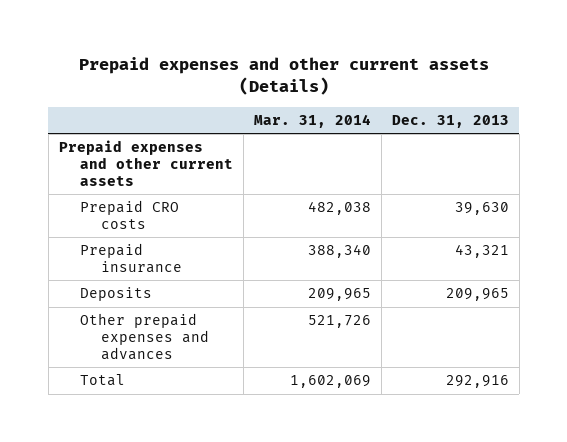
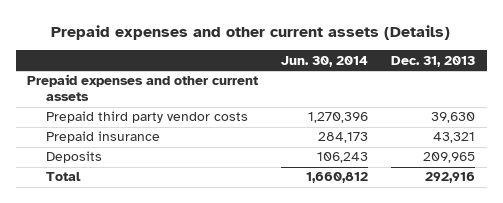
- | Mar. 31, 2014 | Dec. 31, 2013
+ | Jun. 30, 2014 | Dec. 31, 2013
- Prepaid CRO costs | 482,038 | 39,630
+ Prepaid third party vendor costs | 1,270,396 | 39,630
- Other prepaid expenses and advances | 521,726 |

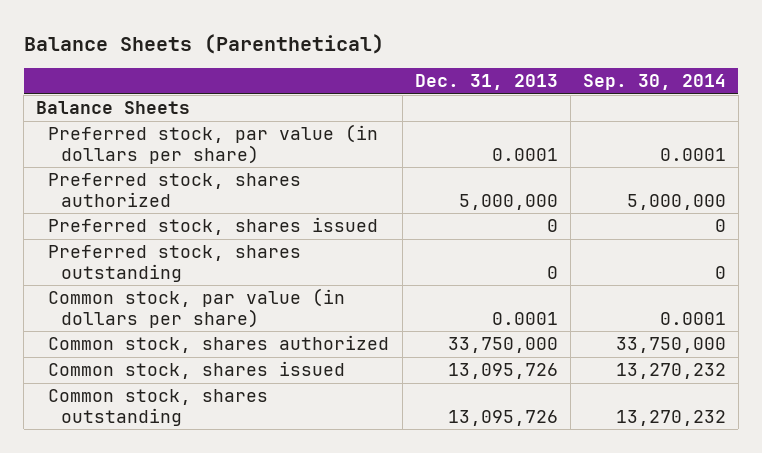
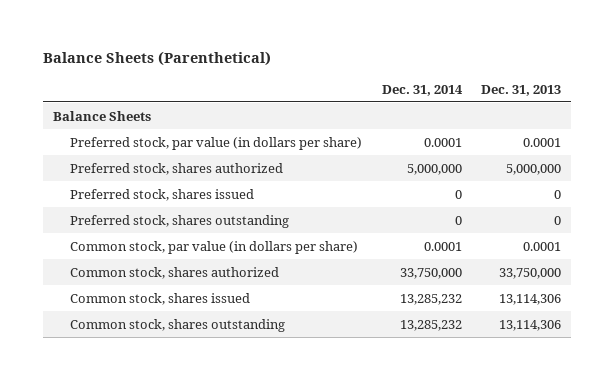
- | Dec. 31, 2013 | Sep. 30, 2014
+ | Dec. 31, 2014 | Dec. 31, 2013
- Common stock, shares issued | 13,095,726 | 13,270,232
- Common stock, shares outstanding | 13,095,726 | 13,270,232
+ Common stock, shares issued | 13,285,232 | 13,114,306
+ Common stock, shares outstanding | 13,285,232 | 13,114,306

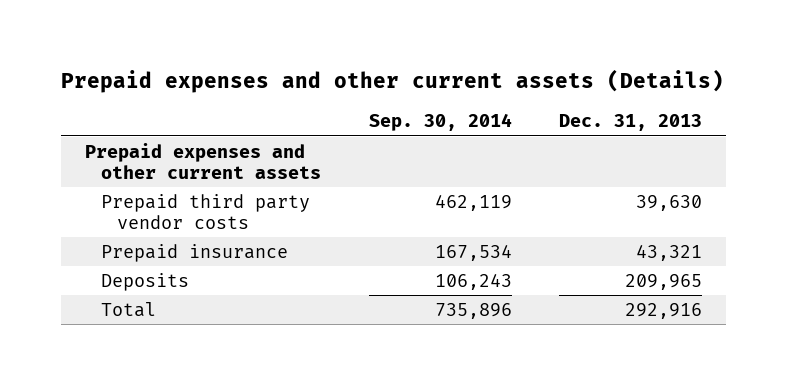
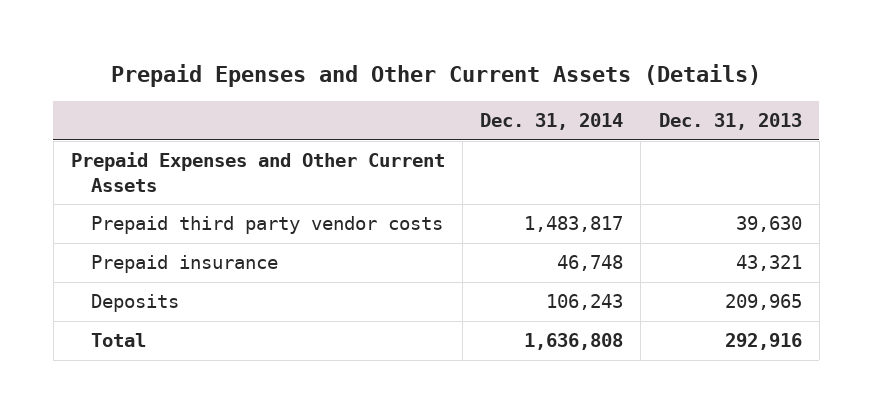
- Prepaid expenses and other current assets (Details)
+ Prepaid Epenses and Other Current Assets (Details)
- | Sep. 30, 2014 | Dec. 31, 2013
+ | Dec. 31, 2014 | Dec. 31, 2013
- Prepaid expenses and other current assets
+ Prepaid Expenses and Other Current Assets

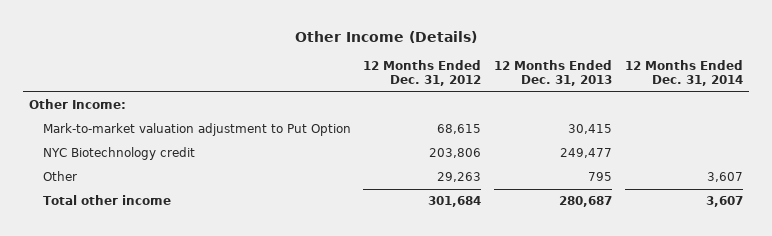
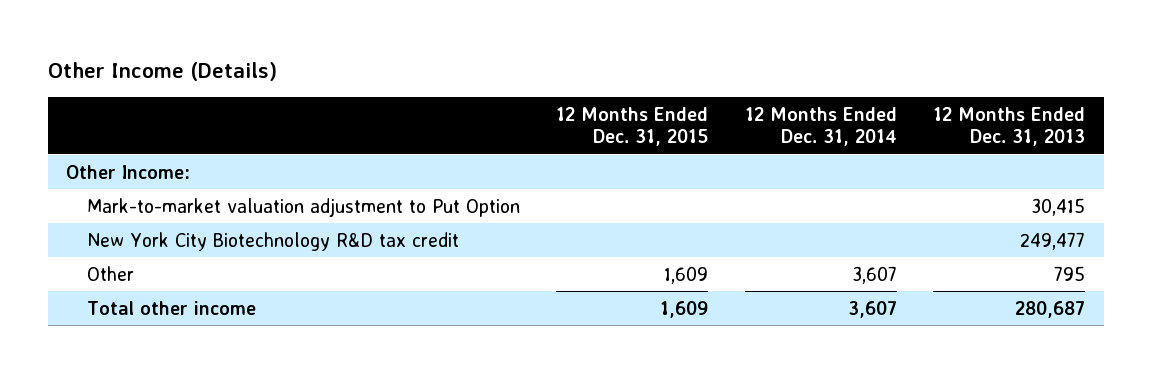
- | 12 Months Ended Dec. 31, 2012 | 12 Months Ended Dec. 31, 2013 | 12 Months Ended Dec. 31, 2014
+ | 12 Months Ended Dec. 31, 2015 | 12 Months Ended Dec. 31, 2014 | 12 Months Ended Dec. 31, 2013
- NYC Biotechnology credit | 203,806 | 249,477 |
+ New York City Biotechnology R&D tax credit | | | 249,477

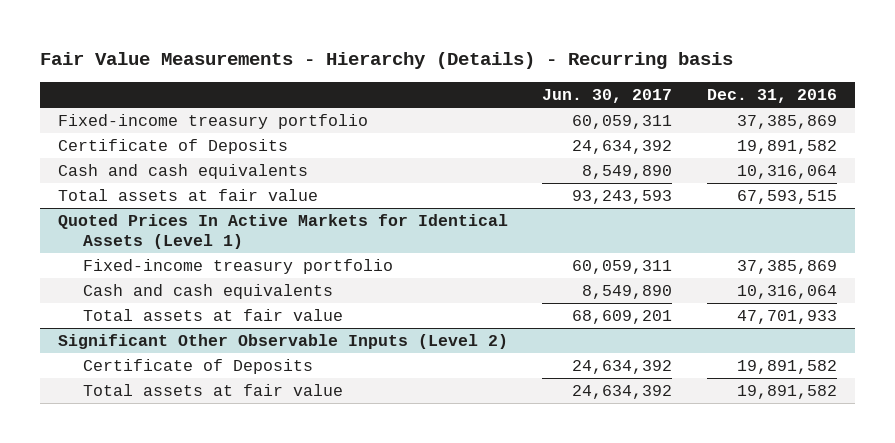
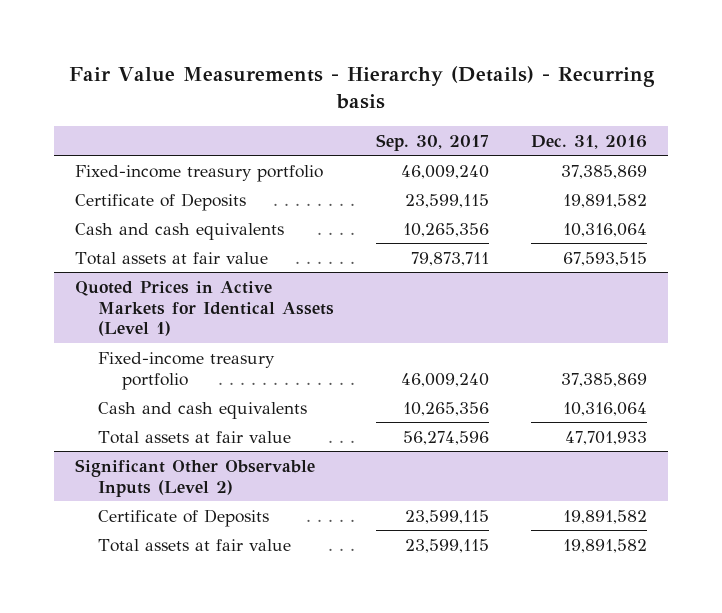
- | Jun. 30, 2017 | Dec. 31, 2016
+ | Sep. 30, 2017 | Dec. 31, 2016
- Quoted Prices In Active Markets for Identical Assets (Level 1)
+ Quoted Prices in Active Markets for Identical Assets (Level 1)

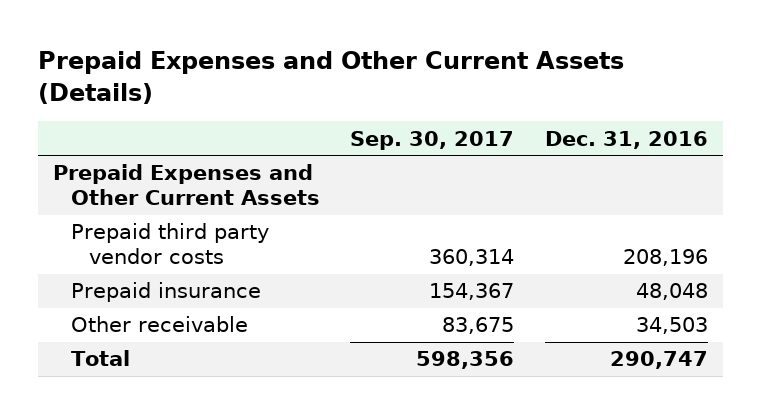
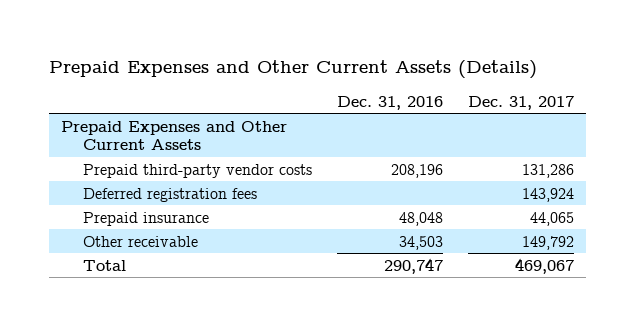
- | Sep. 30, 2017 | Dec. 31, 2016
+ | Dec. 31, 2016 | Dec. 31, 2017
- Prepaid third party vendor costs | 360,314 | 208,196
+ Prepaid third-party vendor costs | 208,196 | 131,286
+ Deferred registration fees | | 143,924

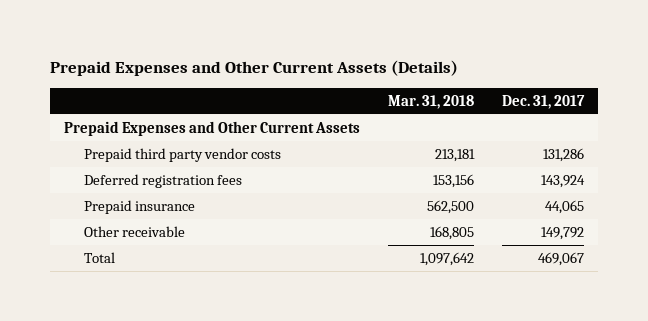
- | Dec. 31, 2016 | Dec. 31, 2017
+ | Mar. 31, 2018 | Dec. 31, 2017
- Prepaid third-party vendor costs | 208,196 | 131,286
+ Prepaid third party vendor costs | 213,181 | 131,286

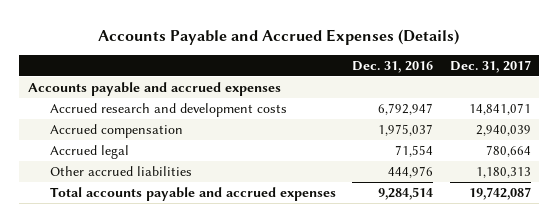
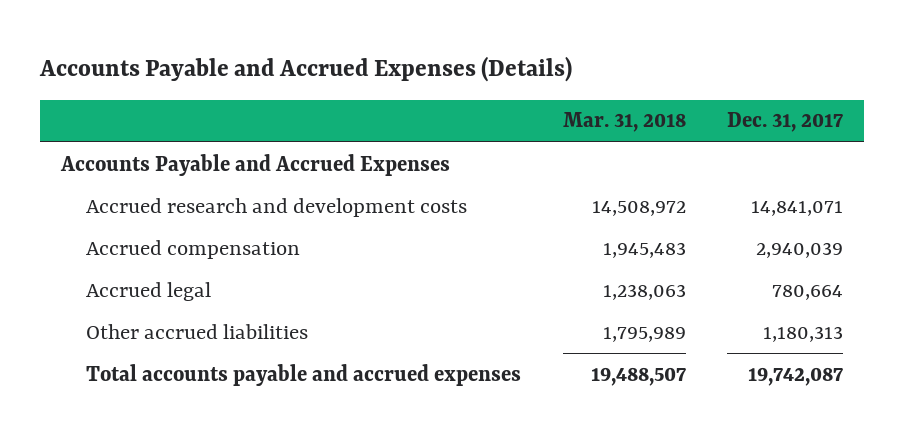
- | Dec. 31, 2016 | Dec. 31, 2017
+ | Mar. 31, 2018 | Dec. 31, 2017
- Accounts payable and accrued expenses
+ Accounts Payable and Accrued Expenses

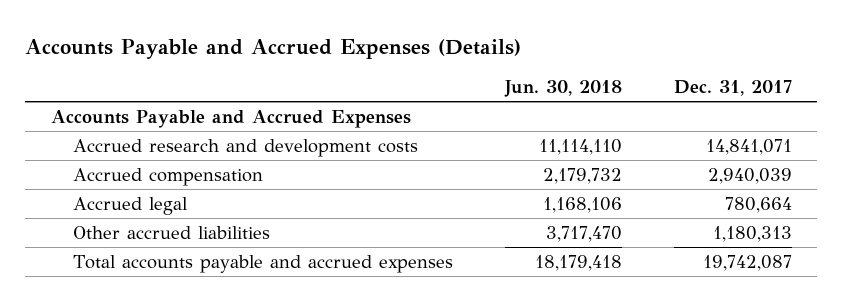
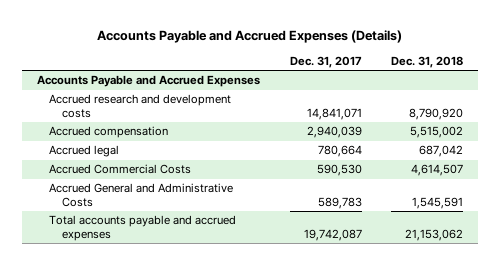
- | Jun. 30, 2018 | Dec. 31, 2017
+ | Dec. 31, 2017 | Dec. 31, 2018
- Other accrued liabilities | 3,717,470 | 1,180,313
+ Accrued Commercial Costs | 590,530 | 4,614,507
+ Accrued General and Administrative Costs | 589,783 | 1,545,591

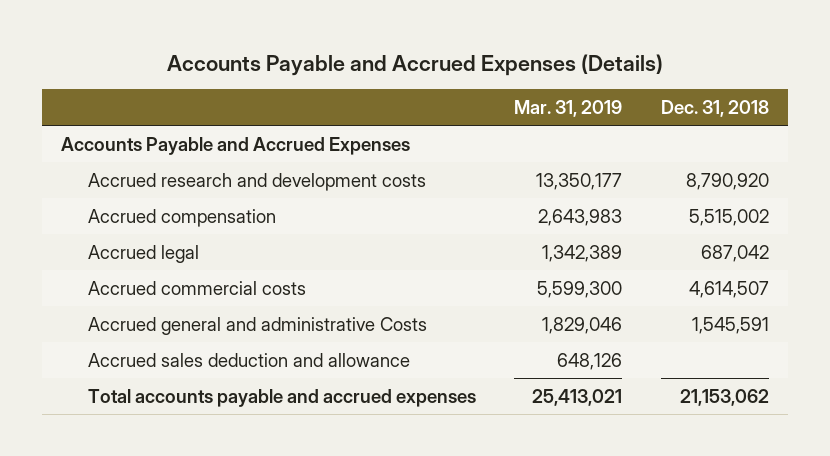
- | Dec. 31, 2017 | Dec. 31, 2018
+ | Mar. 31, 2019 | Dec. 31, 2018
- Accrued Commercial Costs | 590,530 | 4,614,507
- Accrued General and Administrative Costs | 589,783 | 1,545,591
+ Accrued commercial costs | 5,599,300 | 4,614,507
+ Accrued general and administrative Costs | 1,829,046 | 1,545,591
+ Accrued sales deduction and allowance | 648,126 |

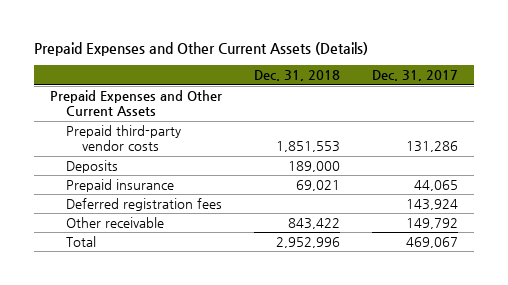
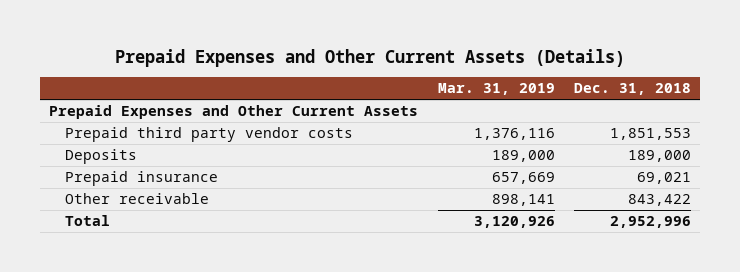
- | Dec. 31, 2018 | Dec. 31, 2017
+ | Mar. 31, 2019 | Dec. 31, 2018
- Prepaid third-party vendor costs | 1,851,553 | 131,286
+ Prepaid third party vendor costs | 1,376,116 | 1,851,553
- Deferred registration fees | | 143,924

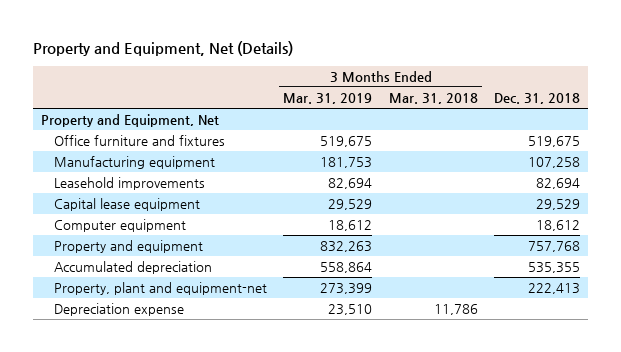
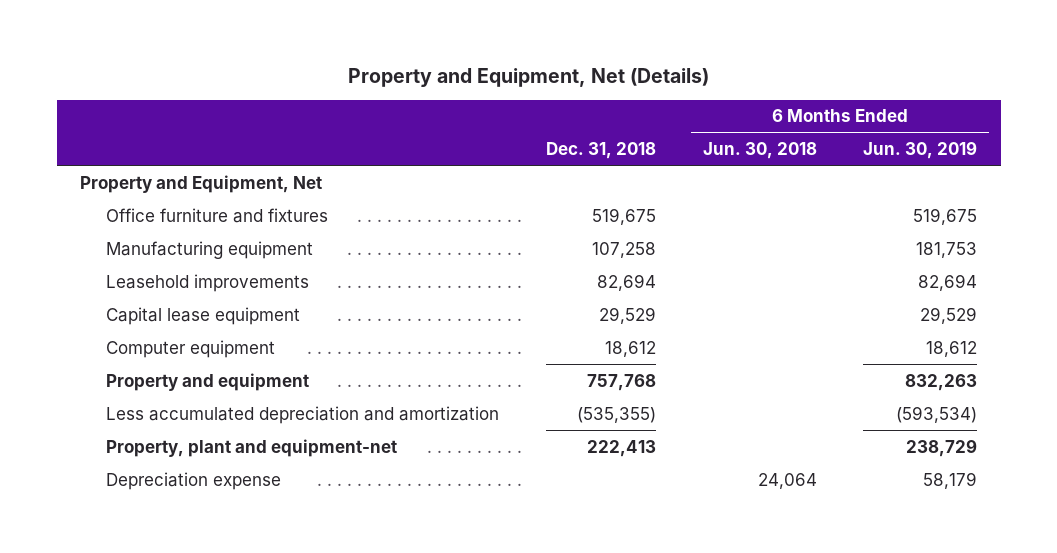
- | 3 Months Ended Mar. 31, 2019 | 3 Months Ended Mar. 31, 2018 | Dec. 31, 2018
+ | Dec. 31, 2018 | 6 Months Ended Jun. 30, 2018 | 6 Months Ended Jun. 30, 2019
- Accumulated depreciation | 558,864 | | 535,355
+ Less accumulated depreciation and amortization | (535,355) | | (593,534)

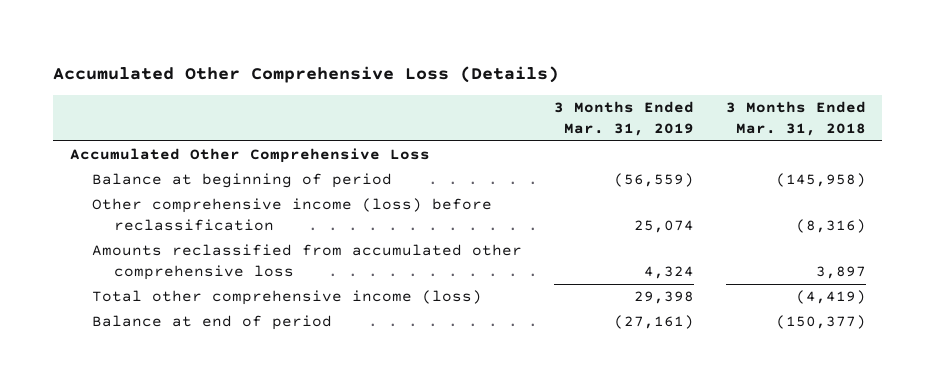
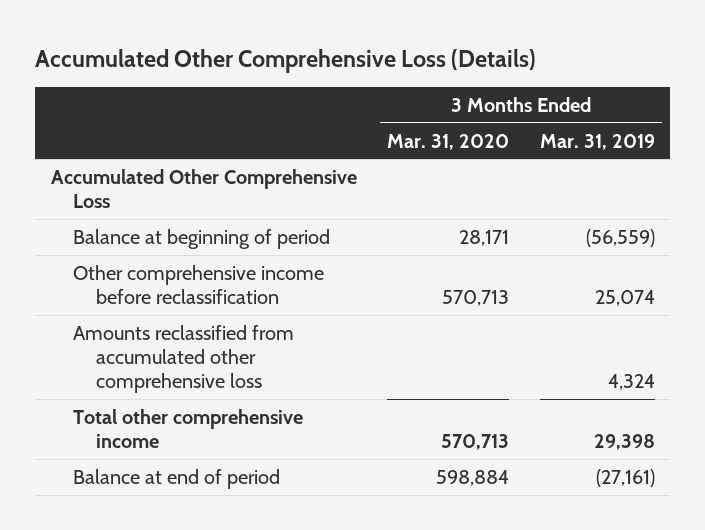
- | 3 Months Ended Mar. 31, 2019 | 3 Months Ended Mar. 31, 2018
+ | 3 Months Ended Mar. 31, 2020 | 3 Months Ended Mar. 31, 2019
- Other comprehensive income (loss) before reclassification | 25,074 | (8,316)
+ Other comprehensive income before reclassification | 570,713 | 25,074
- Total other comprehensive income (loss) | 29,398 | (4,419)
+ Total other comprehensive income | 570,713 | 29,398

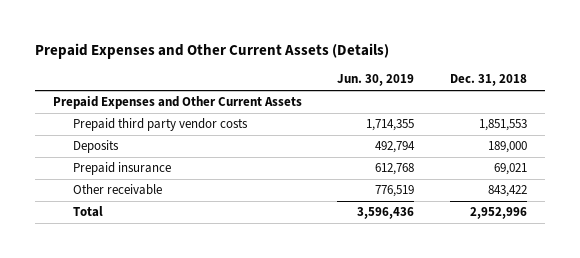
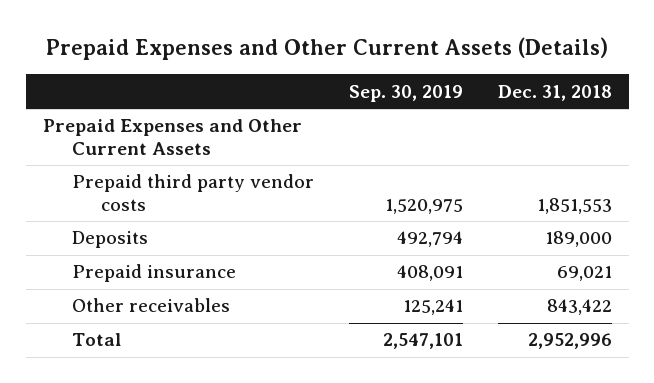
- | Jun. 30, 2019 | Dec. 31, 2018
+ | Sep. 30, 2019 | Dec. 31, 2018
- Other receivable | 776,519 | 843,422
+ Other receivables | 125,241 | 843,422

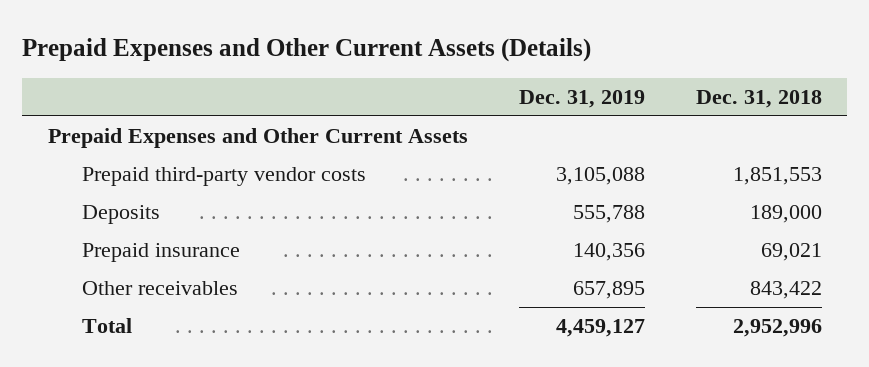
- | Sep. 30, 2019 | Dec. 31, 2018
+ | Dec. 31, 2019 | Dec. 31, 2018
- Prepaid third party vendor costs | 1,520,975 | 1,851,553
+ Prepaid third-party vendor costs | 3,105,088 | 1,851,553

